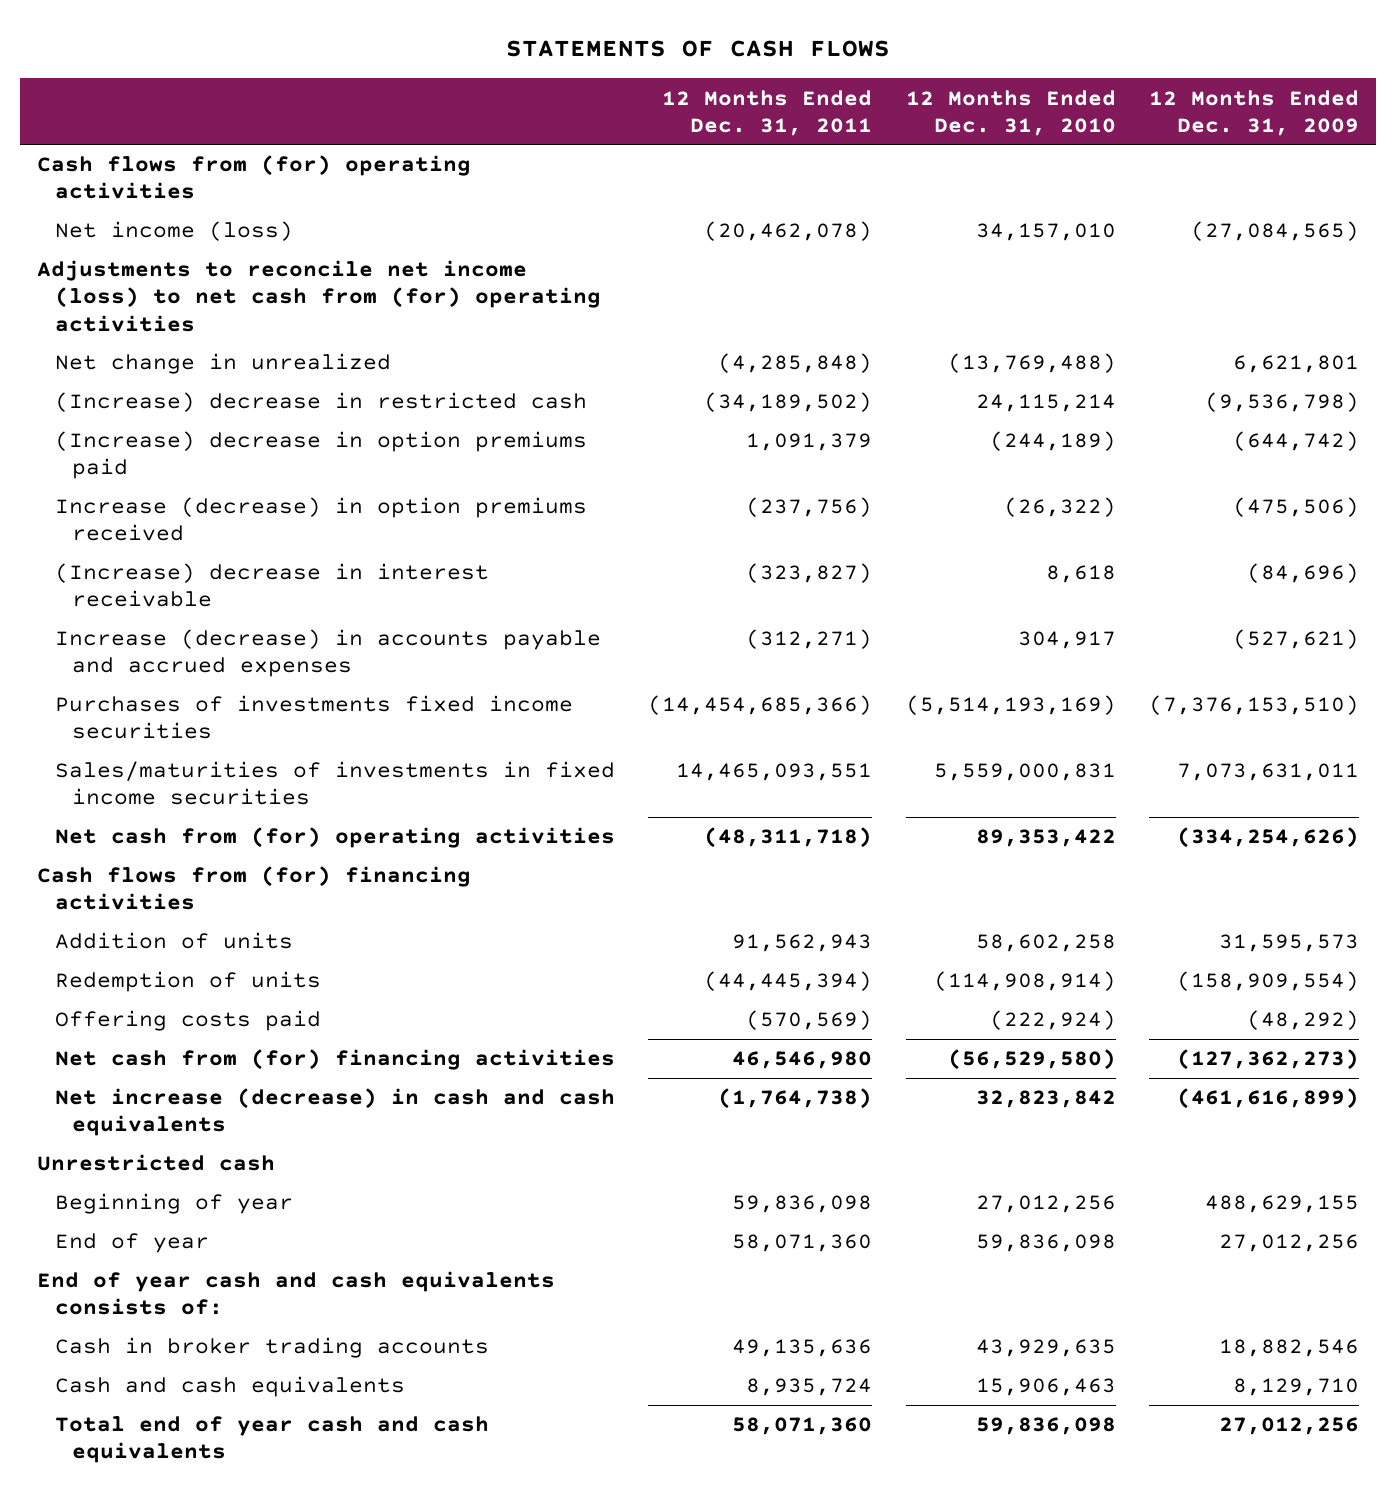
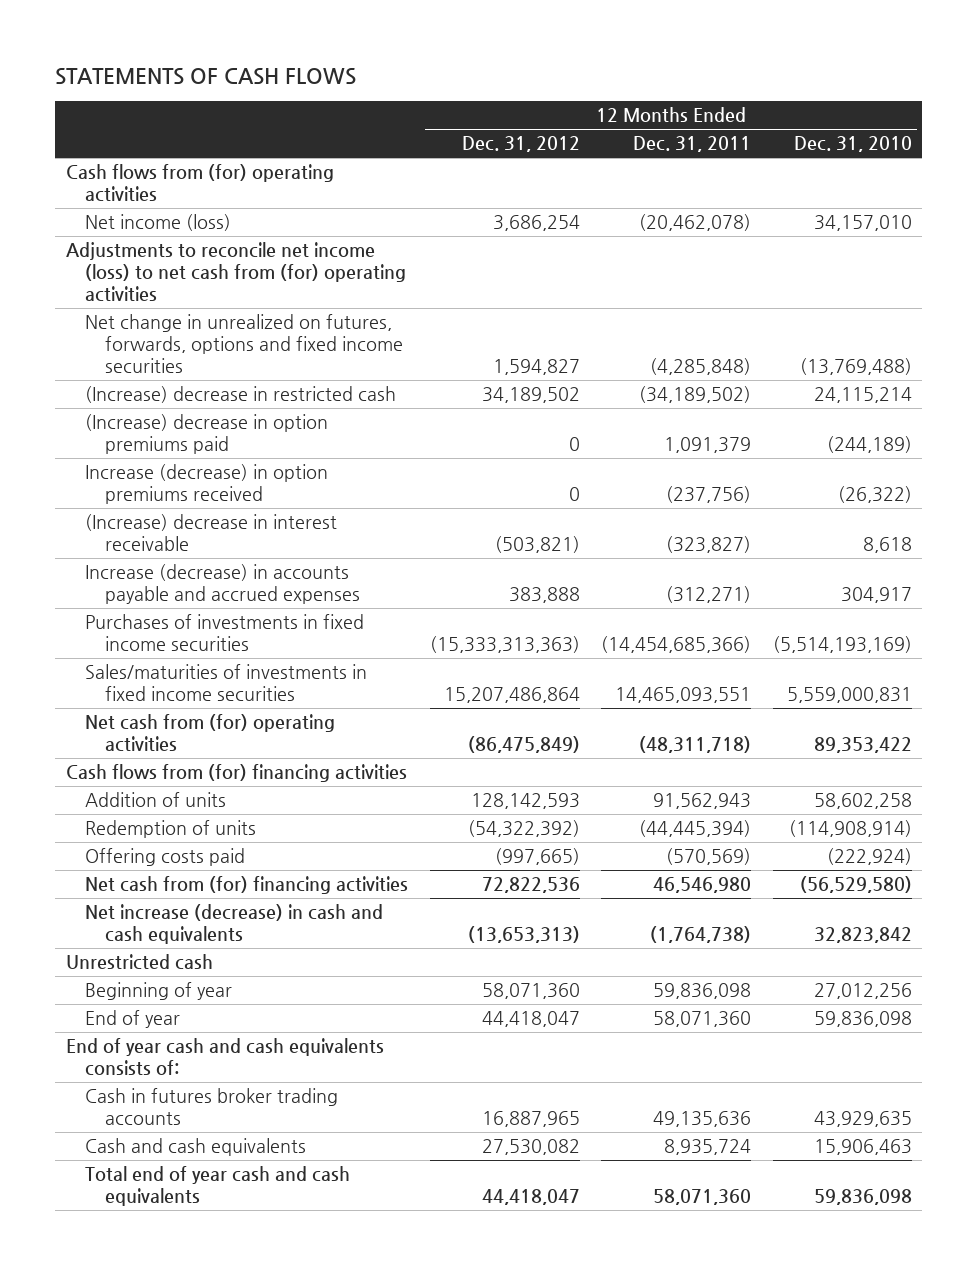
- | 12 Months Ended Dec. 31, 2011 | 12 Months Ended Dec. 31, 2010 | 12 Months Ended Dec. 31, 2009
+ | 12 Months Ended Dec. 31, 2012 | 12 Months Ended Dec. 31, 2011 | 12 Months Ended Dec. 31, 2010
- Net change in unrealized | (4,285,848) | (13,769,488) | 6,621,801
+ Net change in unrealized on futures, forwards, options and fixed income securities | 1,594,827 | (4,285,848) | (13,769,488)
- Purchases of investments fixed income securities | (14,454,685,366) | (5,514,193,169) | (7,376,153,510)
+ Purchases of investments in fixed income securities | (15,333,313,363) | (14,454,685,366) | (5,514,193,169)
- Cash in broker trading accounts | 49,135,636 | 43,929,635 | 18,882,546
+ Cash in futures broker trading accounts | 16,887,965 | 49,135,636 | 43,929,635

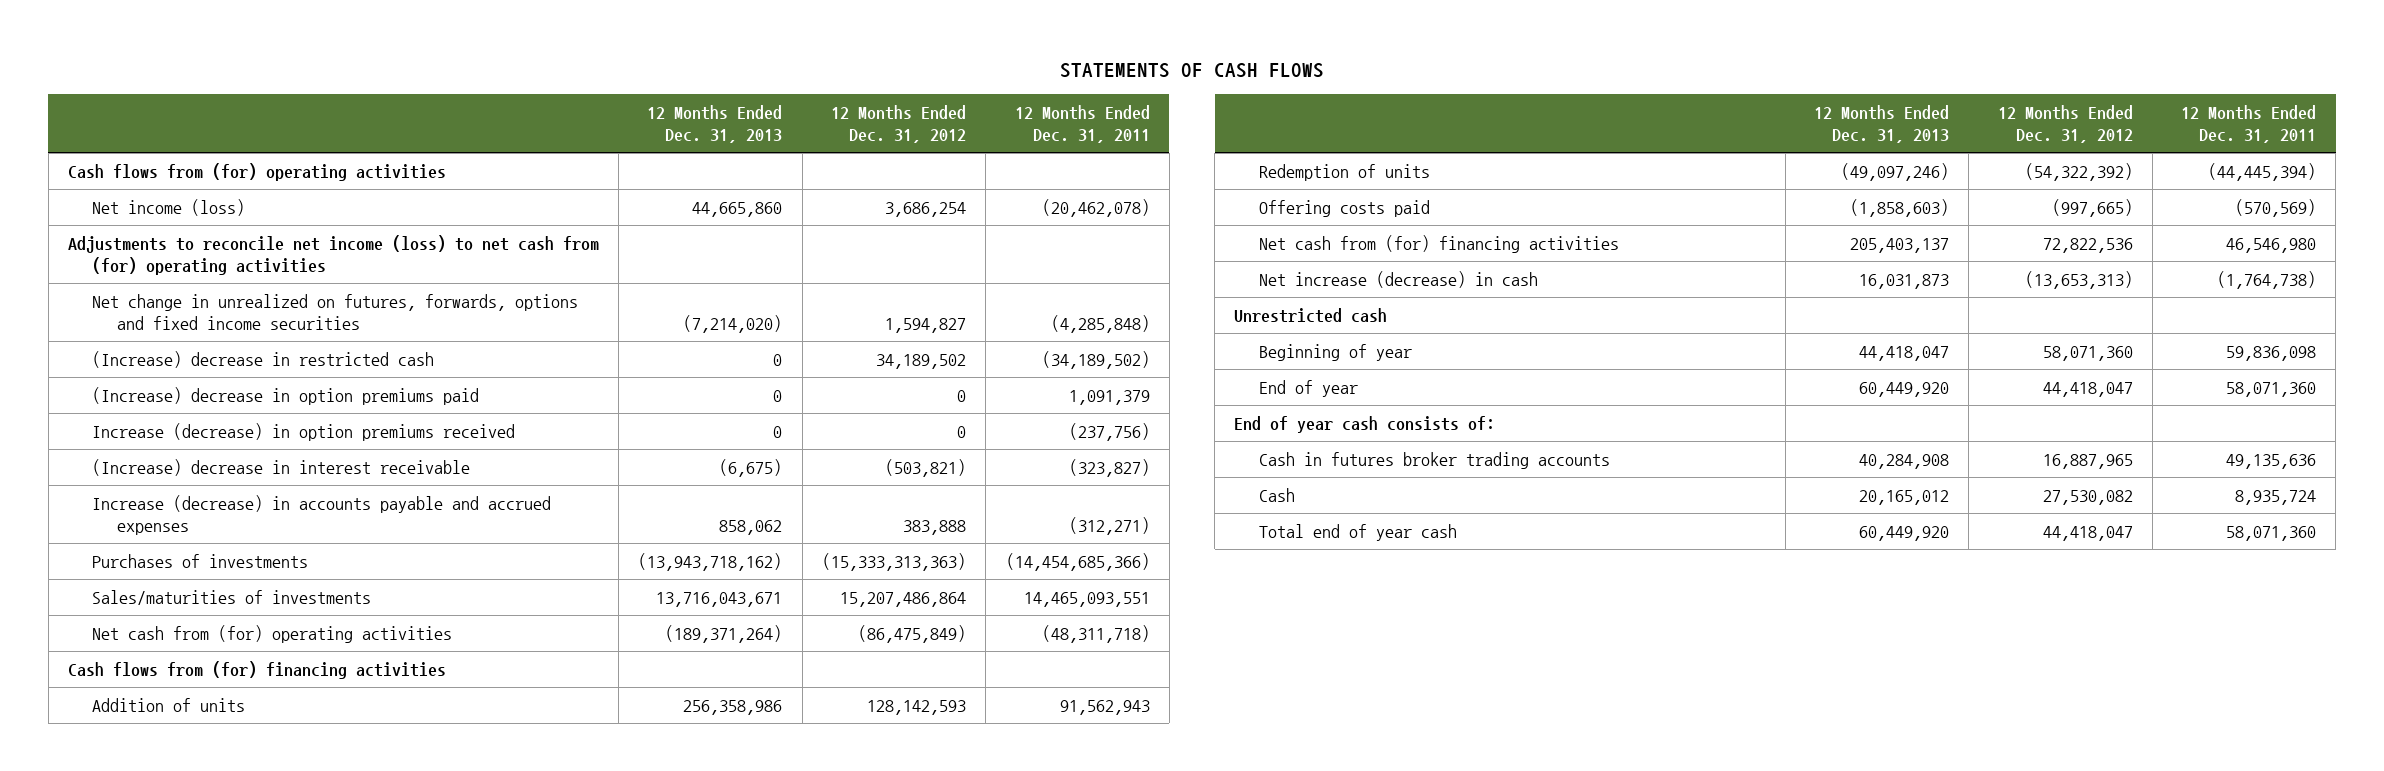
- | 12 Months Ended Dec. 31, 2012 | 12 Months Ended Dec. 31, 2011 | 12 Months Ended Dec. 31, 2010
+ | 12 Months Ended Dec. 31, 2013 | 12 Months Ended Dec. 31, 2012 | 12 Months Ended Dec. 31, 2011
- Purchases of investments in fixed income securities | (15,333,313,363) | (14,454,685,366) | (5,514,193,169)
- Sales/maturities of investments in fixed income securities | 15,207,486,864 | 14,465,093,551 | 5,559,000,831
+ Purchases of investments | (13,943,718,162) | (15,333,313,363) | (14,454,685,366)
+ Sales/maturities of investments | 13,716,043,671 | 15,207,486,864 | 14,465,093,551
- Net increase (decrease) in cash and cash equivalents | (13,653,313) | (1,764,738) | 32,823,842
+ Net increase (decrease) in cash | 16,031,873 | (13,653,313) | (1,764,738)
- End of year cash and cash equivalents consists of:
+ End of year cash consists of:
- Cash and cash equivalents | 27,530,082 | 8,935,724 | 15,906,463
- Total end of year cash and cash equivalents | 44,418,047 | 58,071,360 | 59,836,098
+ Cash | 20,165,012 | 27,530,082 | 8,935,724
+ Total end of year cash | 60,449,920 | 44,418,047 | 58,071,360

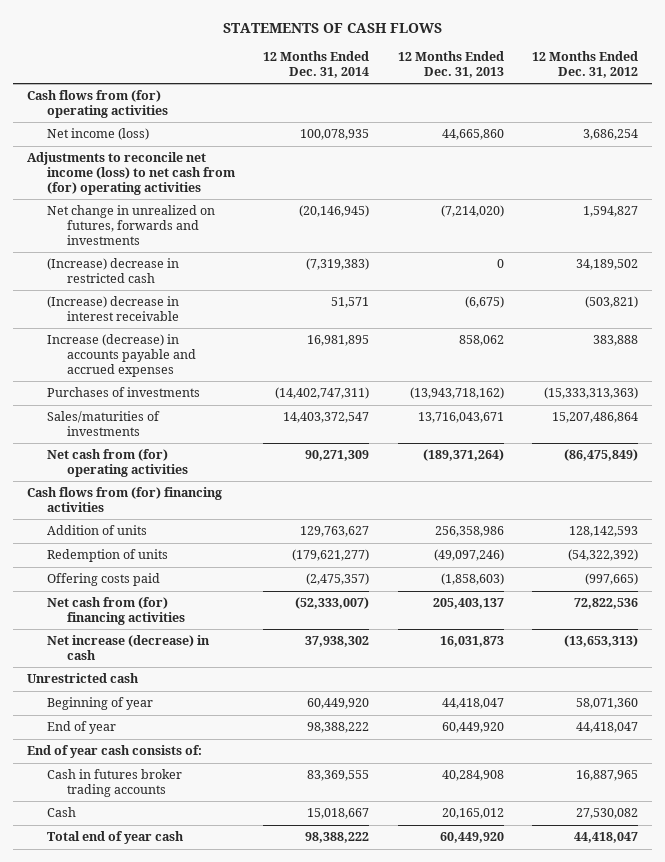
- | 12 Months Ended Dec. 31, 2013 | 12 Months Ended Dec. 31, 2012 | 12 Months Ended Dec. 31, 2011
+ | 12 Months Ended Dec. 31, 2014 | 12 Months Ended Dec. 31, 2013 | 12 Months Ended Dec. 31, 2012
- Net change in unrealized on futures, forwards, options and fixed income securities | (7,214,020) | 1,594,827 | (4,285,848)
+ Net change in unrealized on futures, forwards and investments | (20,146,945) | (7,214,020) | 1,594,827
- (Increase) decrease in option premiums paid | 0 | 0 | 1,091,379
- Increase (decrease) in option premiums received | 0 | 0 | (237,756)

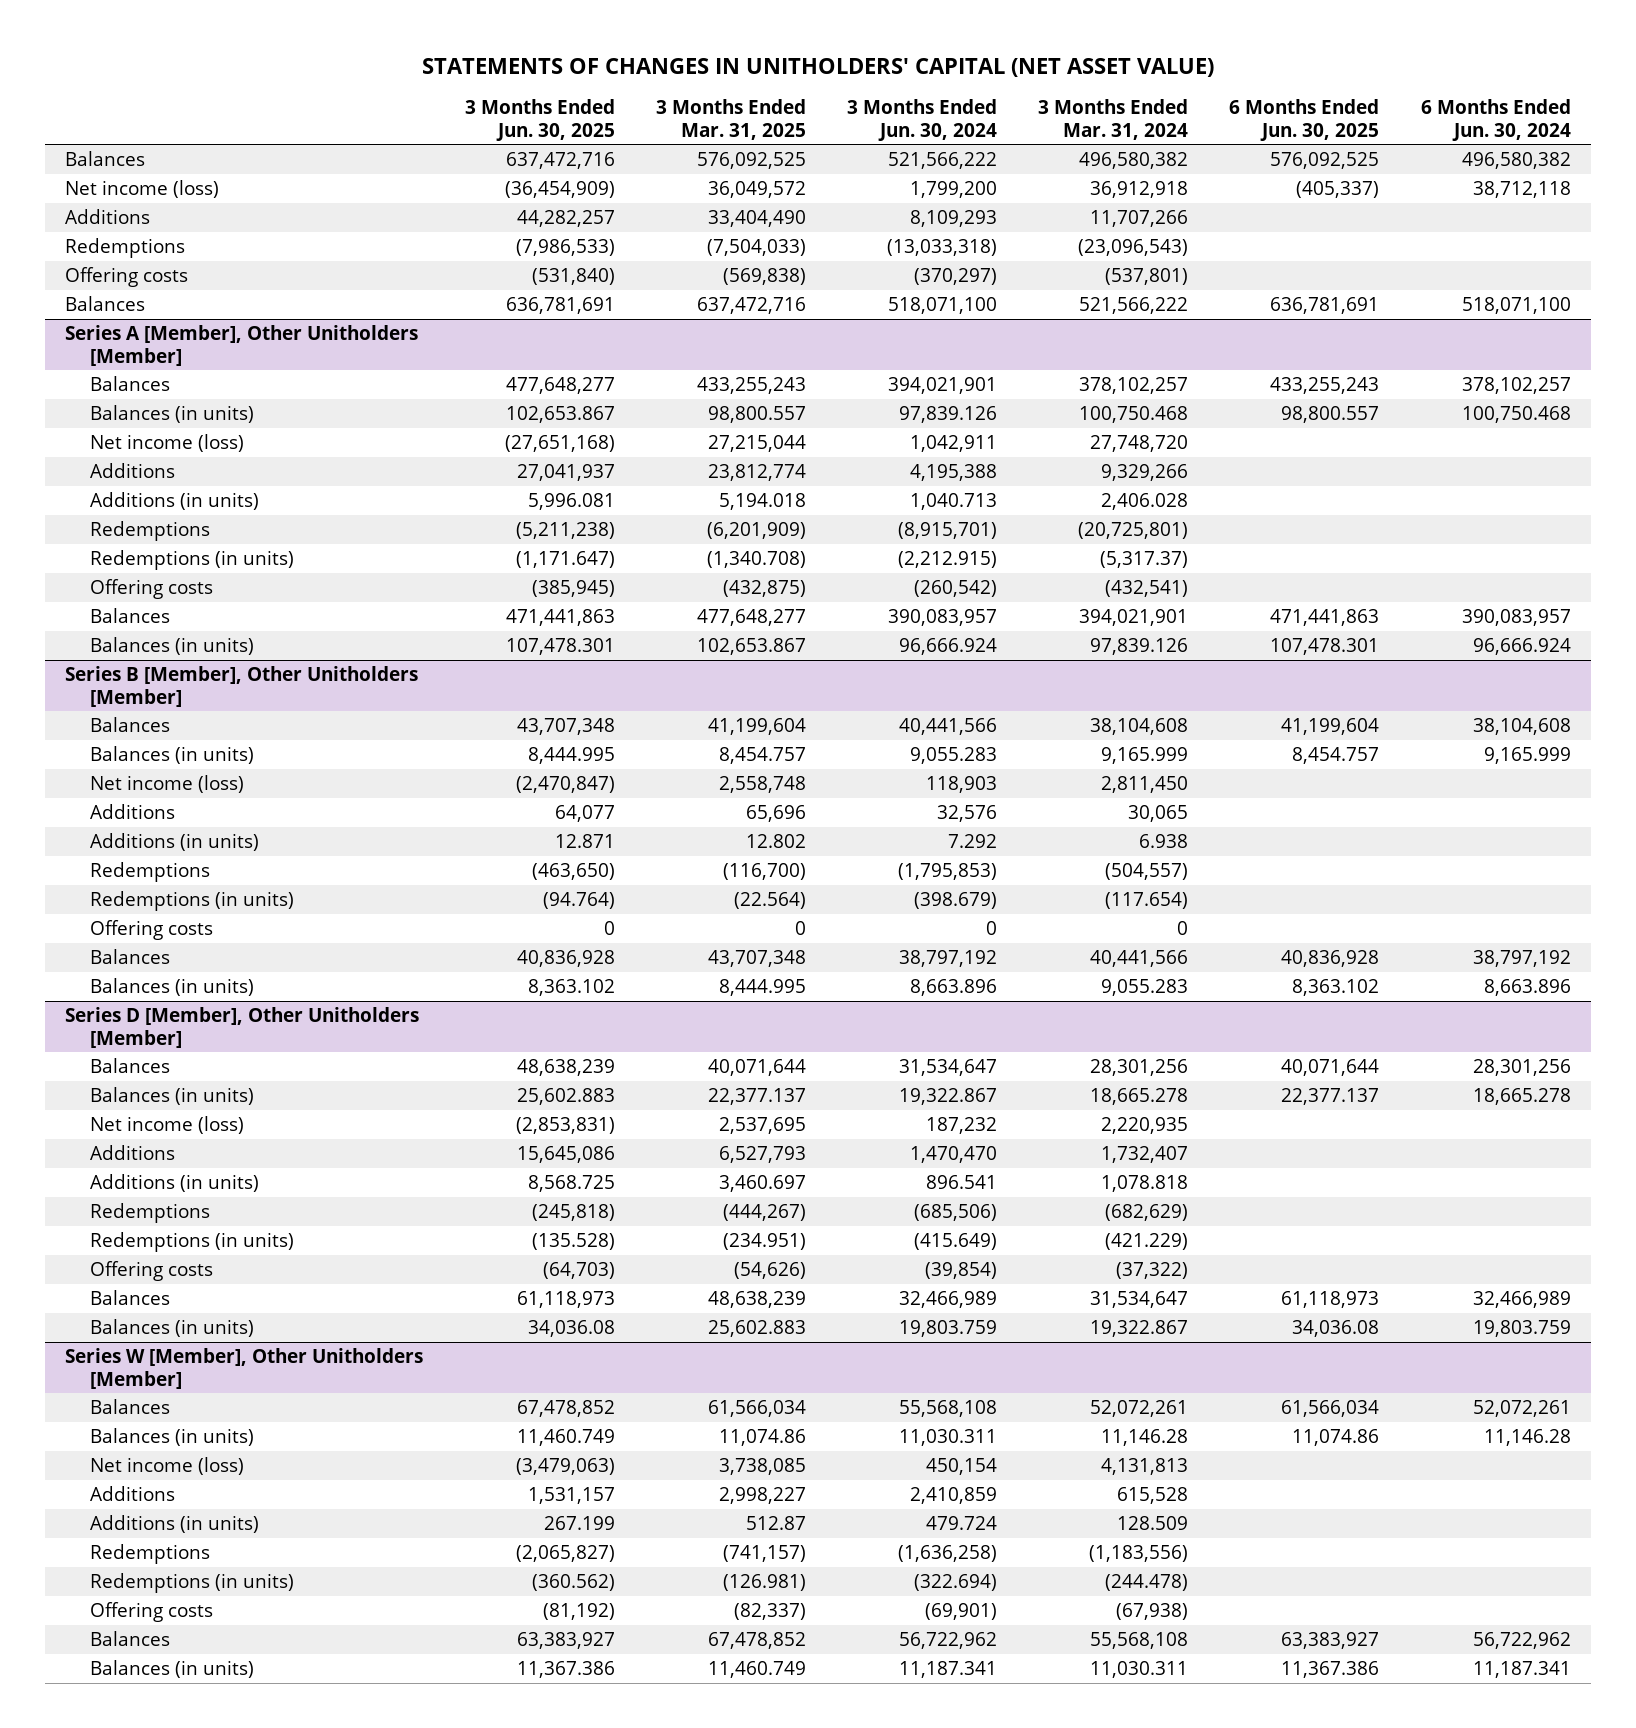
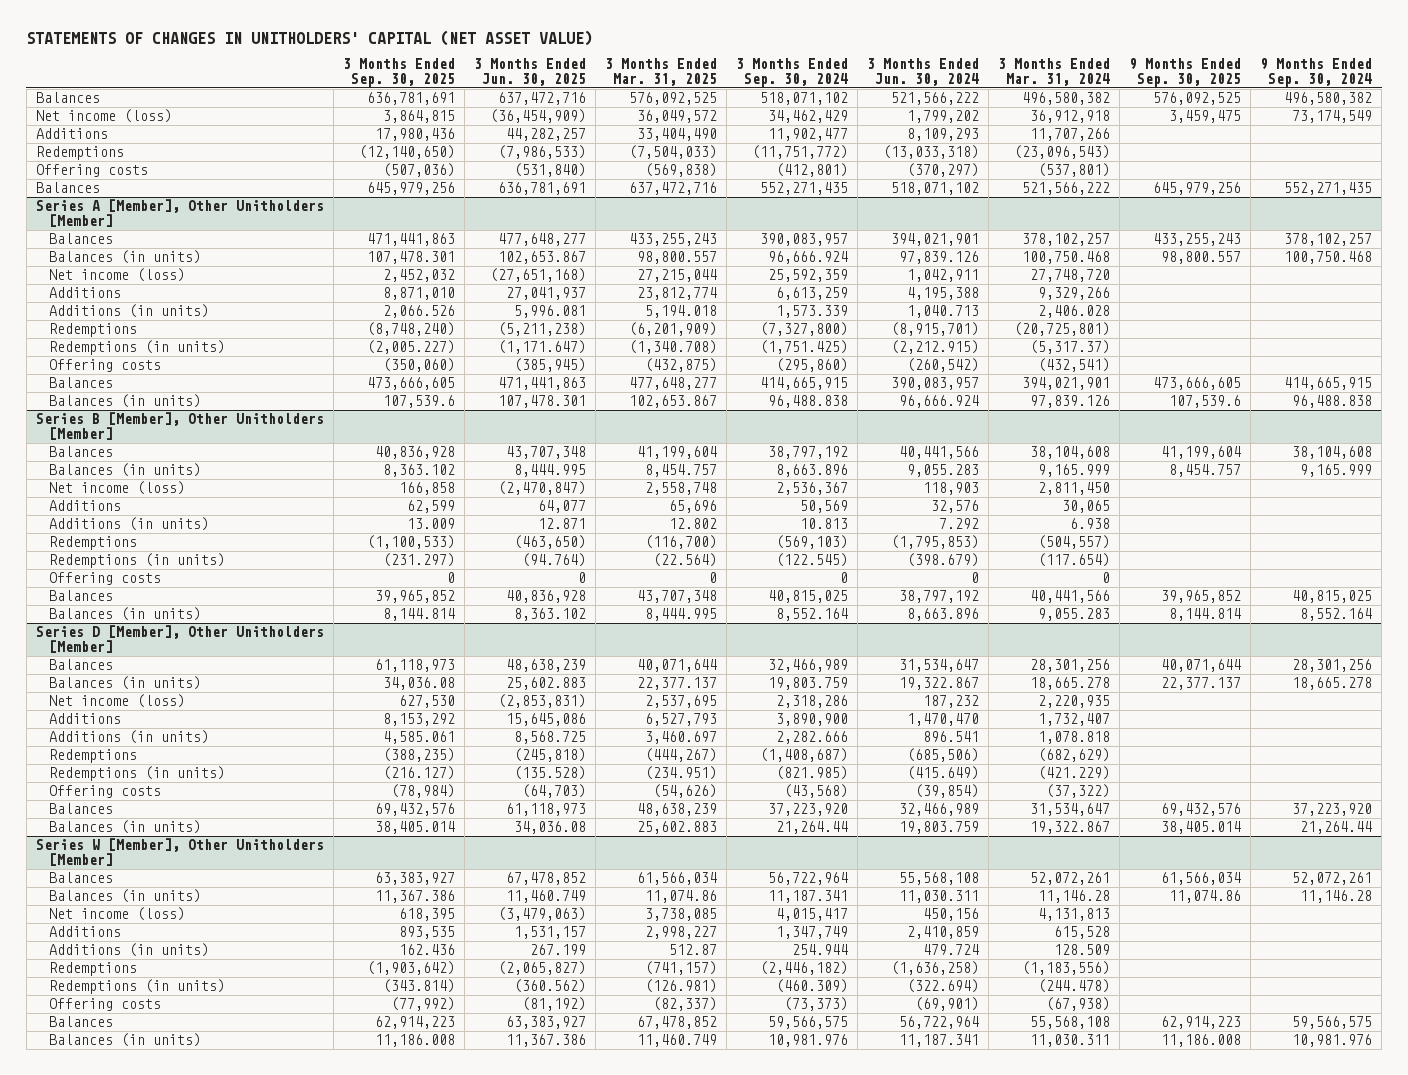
- | 3 Months Ended Jun. 30, 2025 | 3 Months Ended Mar. 31, 2025 | 3 Months Ended Jun. 30, 2024 | 3 Months Ended Mar. 31, 2024 | 6 Months Ended Jun. 30, 2025 | 6 Months Ended Jun. 30, 2024
+ | 3 Months Ended Sep. 30, 2025 | 3 Months Ended Jun. 30, 2025 | 3 Months Ended Mar. 31, 2025 | 3 Months Ended Sep. 30, 2024 | 3 Months Ended Jun. 30, 2024 | 3 Months Ended Mar. 31, 2024 | 9 Months Ended Sep. 30, 2025 | 9 Months Ended Sep. 30, 2024
- Net income (loss) | (36,454,909) | 36,049,572 | 1,799,200 | 36,912,918 | (405,337) | 38,712,118
+ Net income (loss) | 3,864,815 | (36,454,909) | 36,049,572 | 34,462,429 | 1,799,202 | 36,912,918 | 3,459,475 | 73,174,549
- Balances | 636,781,691 | 637,472,716 | 518,071,100 | 521,566,222 | 636,781,691 | 518,071,100
+ Balances | 645,979,256 | 636,781,691 | 637,472,716 | 552,271,435 | 518,071,102 | 521,566,222 | 645,979,256 | 552,271,435
@ Series W [Member], Other Unitholders [Member]
- Net income (loss) | (3,479,063) | 3,738,085 | 450,154 | 4,131,813 | |
+ Net income (loss) | 618,395 | (3,479,063) | 3,738,085 | 4,015,417 | 450,156 | 4,131,813 | |
- Balances | 63,383,927 | 67,478,852 | 56,722,962 | 55,568,108 | 63,383,927 | 56,722,962
+ Balances | 62,914,223 | 63,383,927 | 67,478,852 | 59,566,575 | 56,722,964 | 55,568,108 | 62,914,223 | 59,566,575

